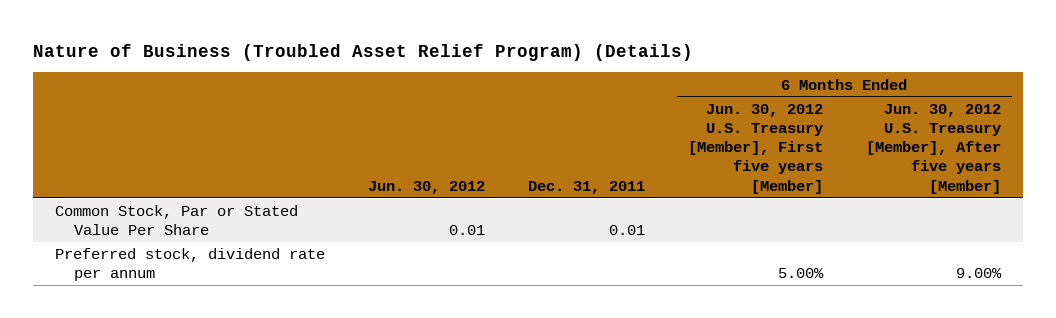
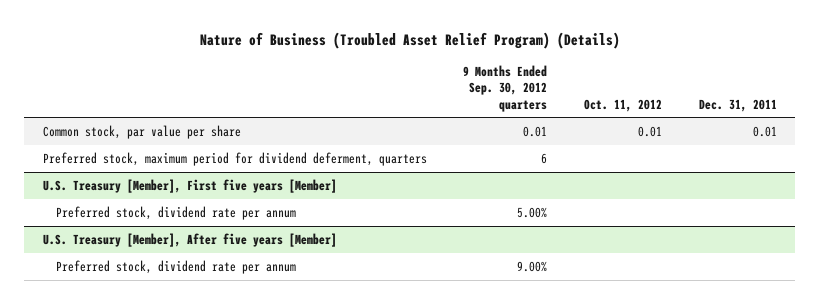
- | Jun. 30, 2012 | Dec. 31, 2011 | 6 Months Ended Jun. 30, 2012 U.S. Treasury [Member], First five years [Member] | 6 Months Ended Jun. 30, 2012 U.S. Treasury [Member], After five years [Member]
+ | 9 Months Ended Sep. 30, 2012 quarters | Oct. 11, 2012 | Dec. 31, 2011
- Common Stock, Par or Stated Value Per Share | 0.01 | 0.01 | |
- Preferred stock, dividend rate per annum | | | 5.00% | 9.00%
+ Common stock, par value per share | 0.01 | 0.01 | 0.01
+ Preferred stock, maximum period for dividend deferment, quarters | 6 | |
+ U.S. Treasury [Member], First five years [Member]
+ Preferred stock, dividend rate per annum | 5.00% | |
+ U.S. Treasury [Member], After five years [Member]
+ Preferred stock, dividend rate per annum | 9.00% | |

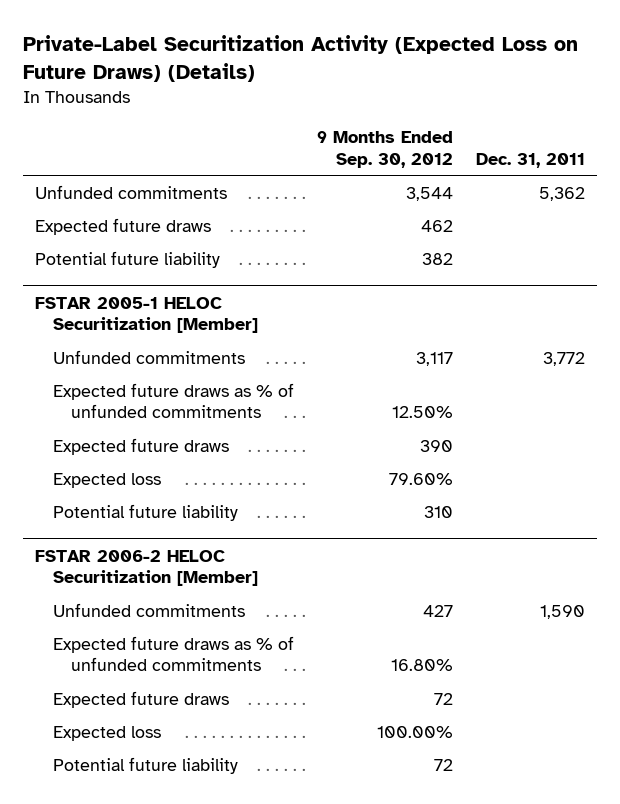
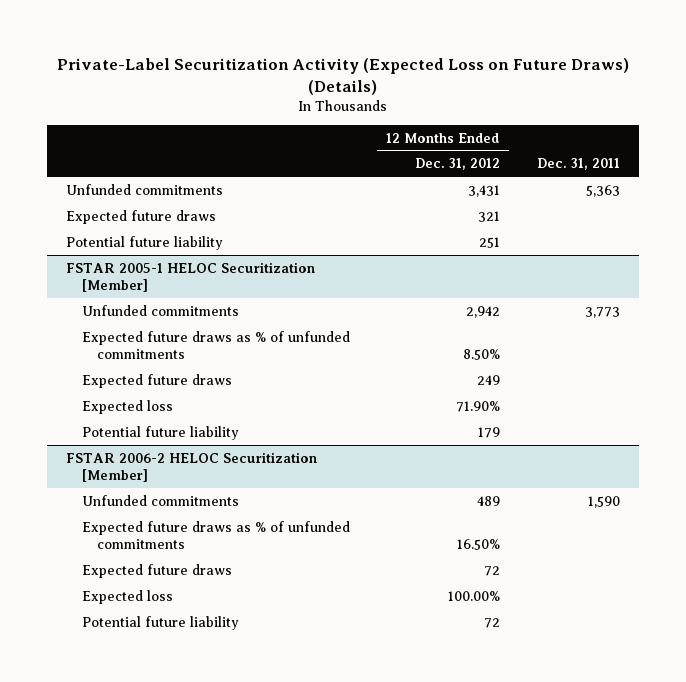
- | 9 Months Ended Sep. 30, 2012 | Dec. 31, 2011
+ | 12 Months Ended Dec. 31, 2012 | Dec. 31, 2011
- Unfunded commitments | 3,544 | 5,362
+ Unfunded commitments | 3,431 | 5,363
@ FSTAR 2005-1 HELOC Securitization [Member]
- Unfunded commitments | 3,117 | 3,772
+ Unfunded commitments | 2,942 | 3,773

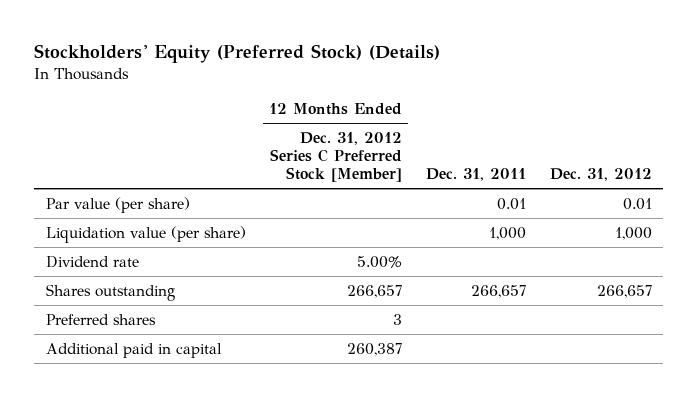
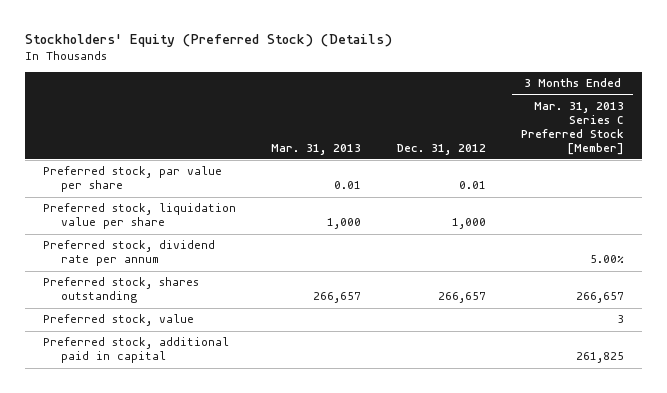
- | 12 Months Ended Dec. 31, 2012 Series C Preferred Stock [Member] | Dec. 31, 2011 | Dec. 31, 2012
+ | Mar. 31, 2013 | Dec. 31, 2012 | 3 Months Ended Mar. 31, 2013 Series C Preferred Stock [Member]
- Par value (per share) | | 0.01 | 0.01
- Liquidation value (per share) | | 1,000 | 1,000
- Dividend rate | 5.00% | |
- Shares outstanding | 266,657 | 266,657 | 266,657
- Preferred shares | 3 | |
- Additional paid in capital | 260,387 | |
+ Preferred stock, par value per share | 0.01 | 0.01 |
+ Preferred stock, liquidation value per share | 1,000 | 1,000 |
+ Preferred stock, dividend rate per annum | | | 5.00%
+ Preferred stock, shares outstanding | 266,657 | 266,657 | 266,657
+ Preferred stock, value | | | 3
+ Preferred stock, additional paid in capital | | | 261,825

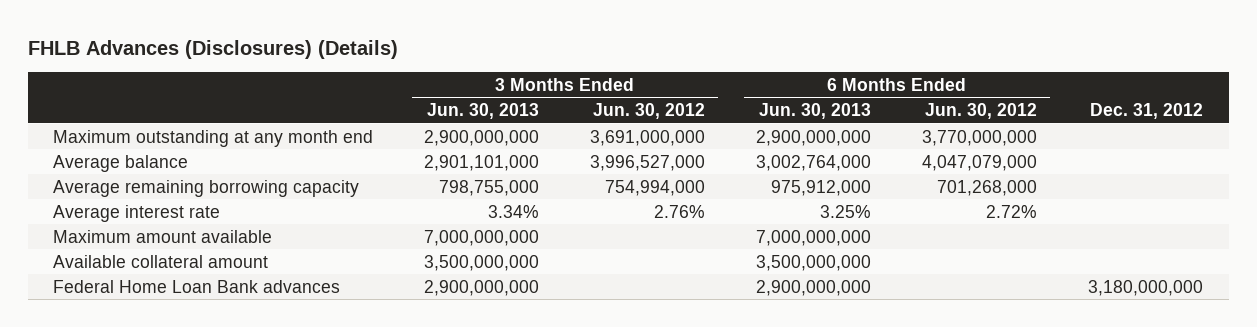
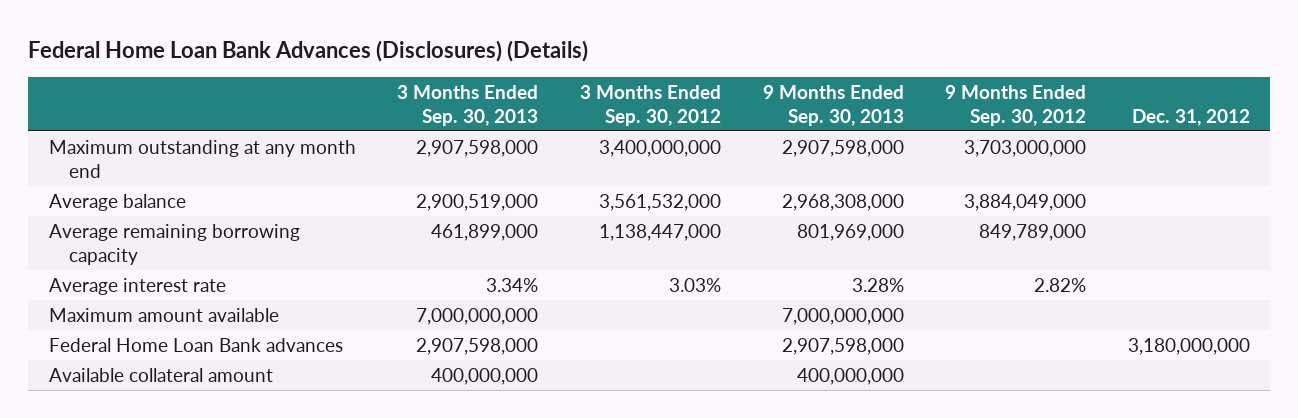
- FHLB Advances (Disclosures) (Details)
+ Federal Home Loan Bank Advances (Disclosures) (Details)
- | 3 Months Ended Jun. 30, 2013 | 3 Months Ended Jun. 30, 2012 | 6 Months Ended Jun. 30, 2013 | 6 Months Ended Jun. 30, 2012 | Dec. 31, 2012
+ | 3 Months Ended Sep. 30, 2013 | 3 Months Ended Sep. 30, 2012 | 9 Months Ended Sep. 30, 2013 | 9 Months Ended Sep. 30, 2012 | Dec. 31, 2012
moved down: Available collateral amount | 400,000,000 | | 400,000,000 | |

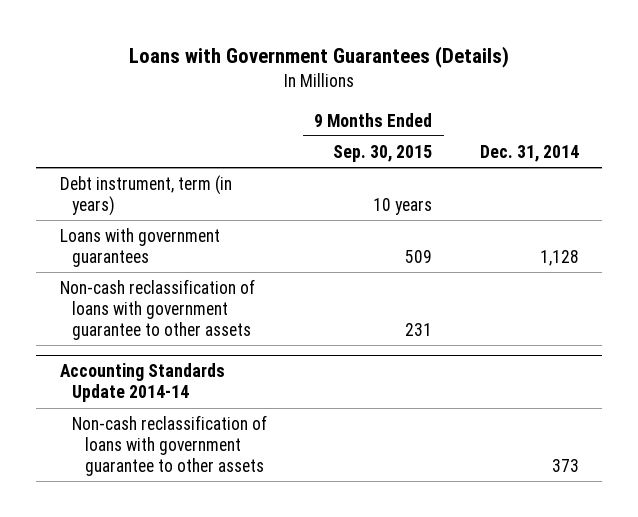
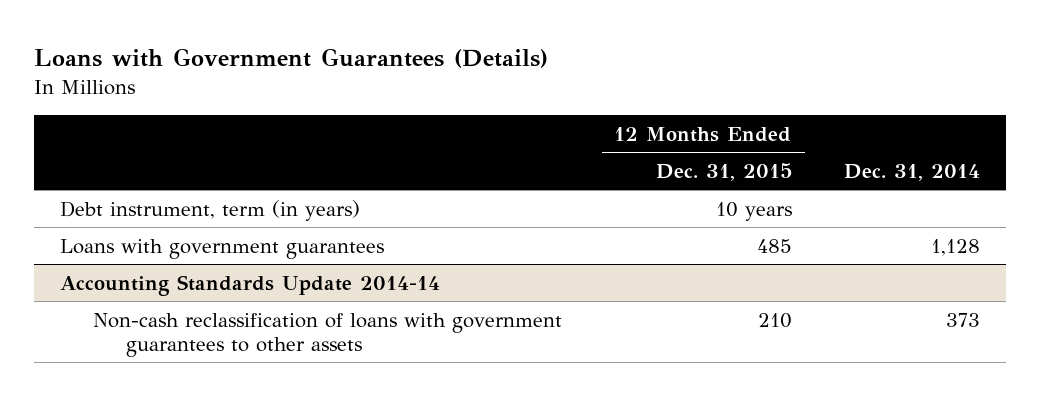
- | 9 Months Ended Sep. 30, 2015 | Dec. 31, 2014
+ | 12 Months Ended Dec. 31, 2015 | Dec. 31, 2014
- Non-cash reclassification of loans with government guarantee to other assets | 231 |
@ Accounting Standards Update 2014-14
- Non-cash reclassification of loans with government guarantee to other assets | | 373
+ Non-cash reclassification of loans with government guarantees to other assets | 210 | 373

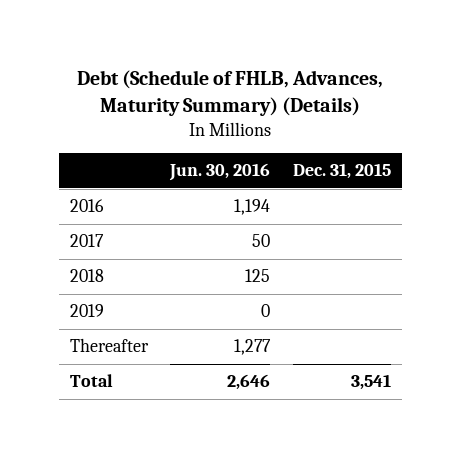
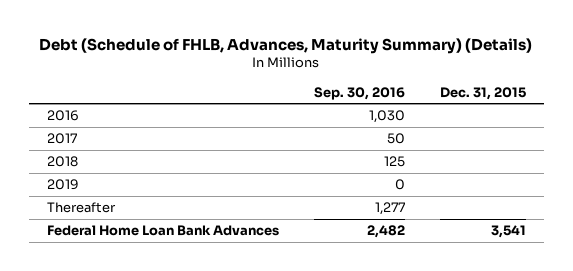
- | Jun. 30, 2016 | Dec. 31, 2015
+ | Sep. 30, 2016 | Dec. 31, 2015
- Total | 2,646 | 3,541
+ Federal Home Loan Bank Advances | 2,482 | 3,541

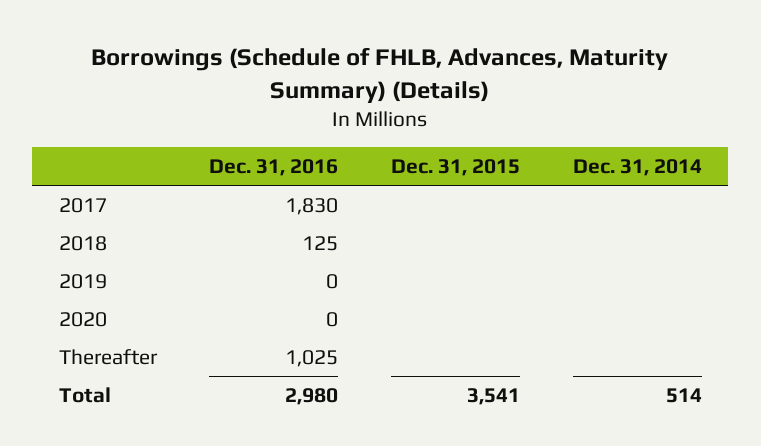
- Debt (Schedule of FHLB, Advances, Maturity Summary) (Details)
+ Borrowings (Schedule of FHLB, Advances, Maturity Summary) (Details)
- | Sep. 30, 2016 | Dec. 31, 2015
+ | Dec. 31, 2016 | Dec. 31, 2015 | Dec. 31, 2014
- 2016 | 1,030 |
+ 2020 | 0 | |
- Federal Home Loan Bank Advances | 2,482 | 3,541
+ Total | 2,980 | 3,541 | 514

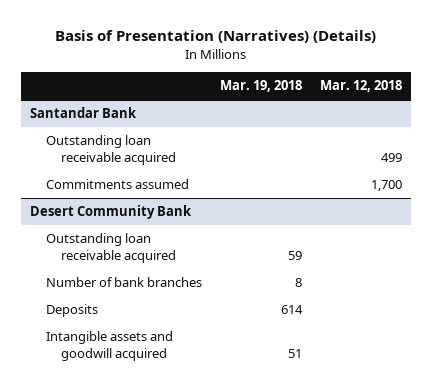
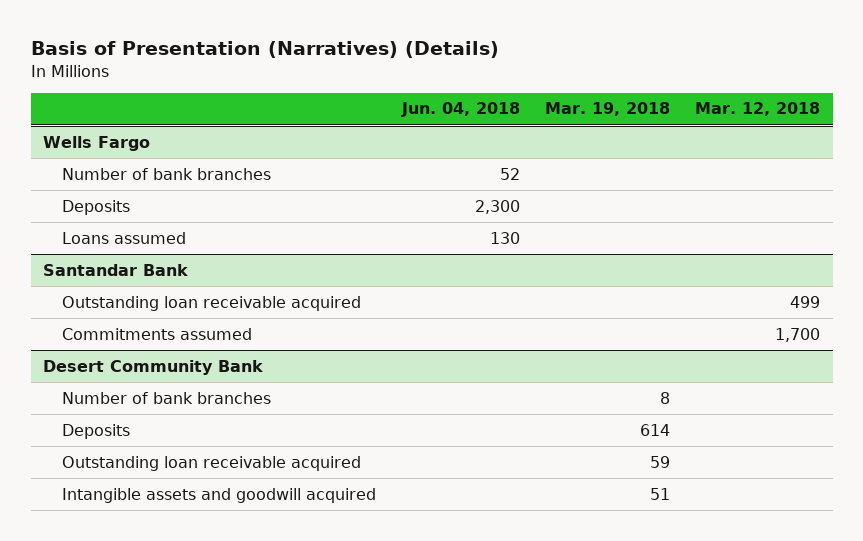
- | Mar. 19, 2018 | Mar. 12, 2018
+ | Jun. 04, 2018 | Mar. 19, 2018 | Mar. 12, 2018
+ Wells Fargo
+ Number of bank branches | 52 | |
+ Deposits | 2,300 | |
+ Loans assumed | 130 | |
@ Desert Community Bank
moved down: Outstanding loan receivable acquired | | 59 |

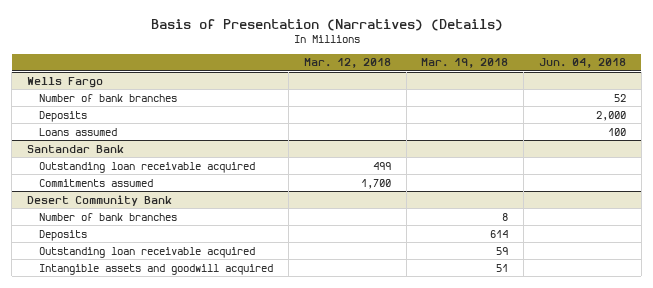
- | Jun. 04, 2018 | Mar. 19, 2018 | Mar. 12, 2018
+ | Mar. 12, 2018 | Mar. 19, 2018 | Jun. 04, 2018
@ Wells Fargo
- Deposits | 2,300 | |
- Loans assumed | 130 | |
+ Deposits | | | 2,000
+ Loans assumed | | | 100

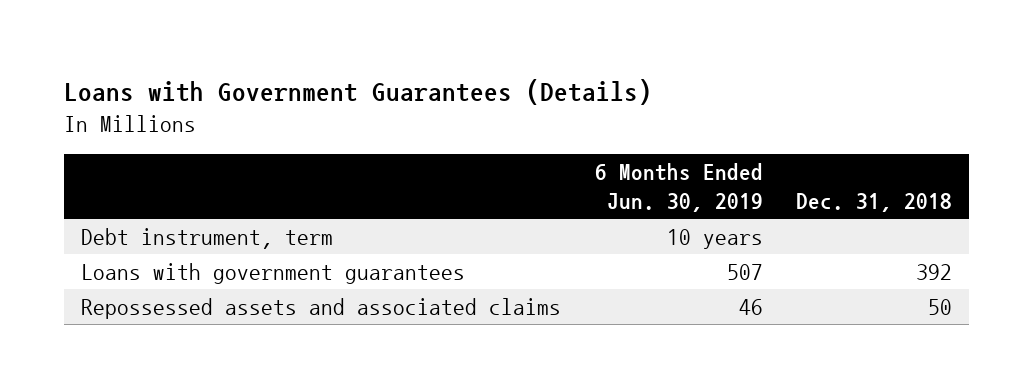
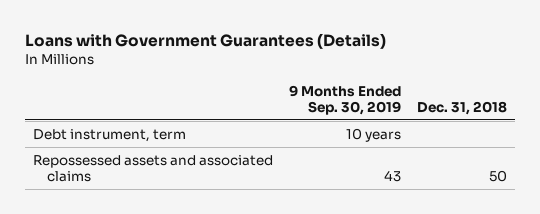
- | 6 Months Ended Jun. 30, 2019 | Dec. 31, 2018
+ | 9 Months Ended Sep. 30, 2019 | Dec. 31, 2018
- Loans with government guarantees | 507 | 392

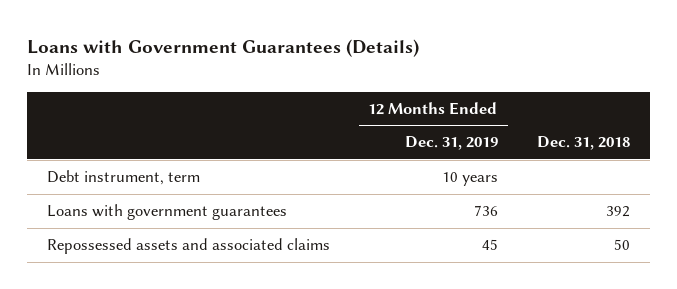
- | 9 Months Ended Sep. 30, 2019 | Dec. 31, 2018
+ | 12 Months Ended Dec. 31, 2019 | Dec. 31, 2018
+ Loans with government guarantees | 736 | 392

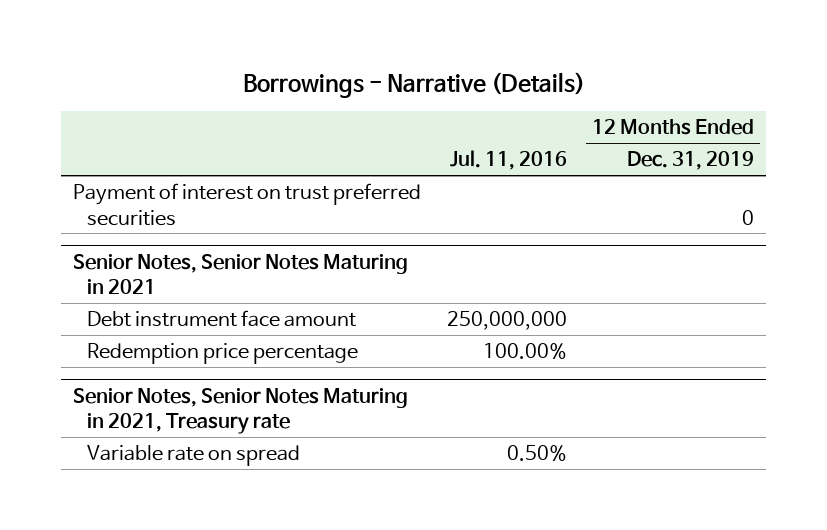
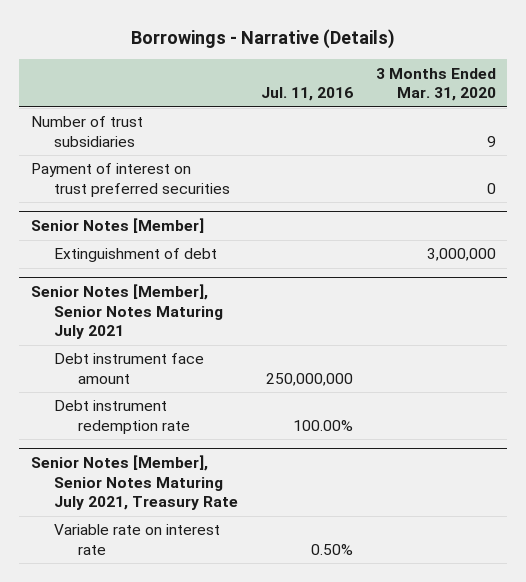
- | Jul. 11, 2016 | 12 Months Ended Dec. 31, 2019
+ | Jul. 11, 2016 | 3 Months Ended Mar. 31, 2020
+ Number of trust subsidiaries | | 9
- Senior Notes, Senior Notes Maturing in 2021
+ Senior Notes [Member]
+ Extinguishment of debt | | 3,000,000
+ Senior Notes [Member], Senior Notes Maturing July 2021
- Redemption price percentage | 100.00% |
- Senior Notes, Senior Notes Maturing in 2021, Treasury rate
- Variable rate on spread | 0.50% |
+ Debt instrument redemption rate | 100.00% |
+ Senior Notes [Member], Senior Notes Maturing July 2021, Treasury Rate
+ Variable rate on interest rate | 0.50% |

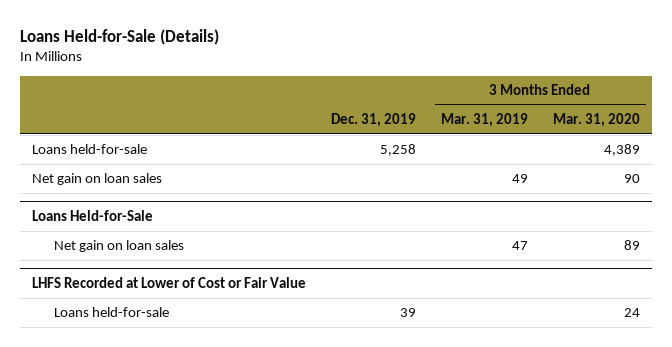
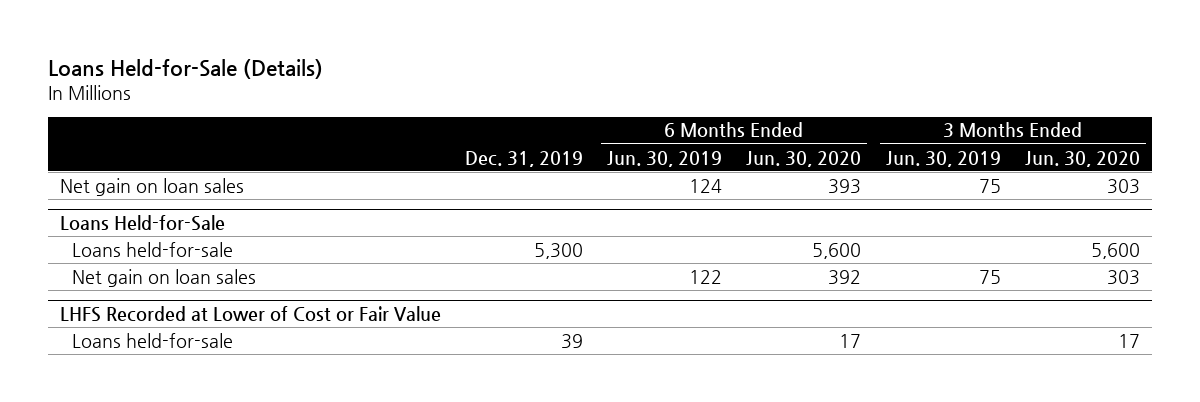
- | Dec. 31, 2019 | 3 Months Ended Mar. 31, 2019 | 3 Months Ended Mar. 31, 2020
+ | Dec. 31, 2019 | 6 Months Ended Jun. 30, 2019 | 6 Months Ended Jun. 30, 2020 | 3 Months Ended Jun. 30, 2019 | 3 Months Ended Jun. 30, 2020
- Loans held-for-sale | 5,258 | | 4,389
@ Loans Held-for-Sale
+ Loans held-for-sale | 5,300 | | 5,600 | | 5,600

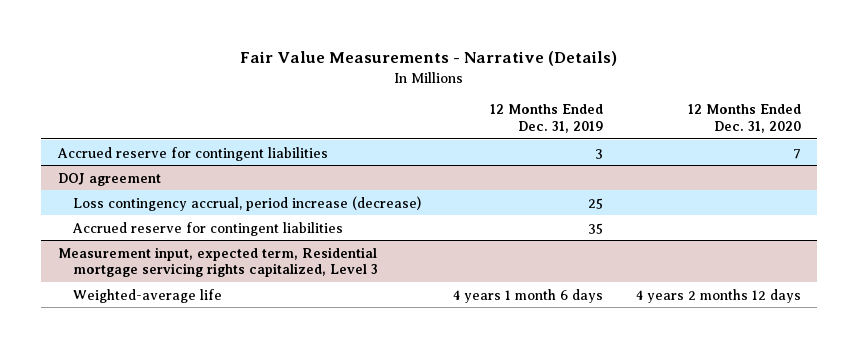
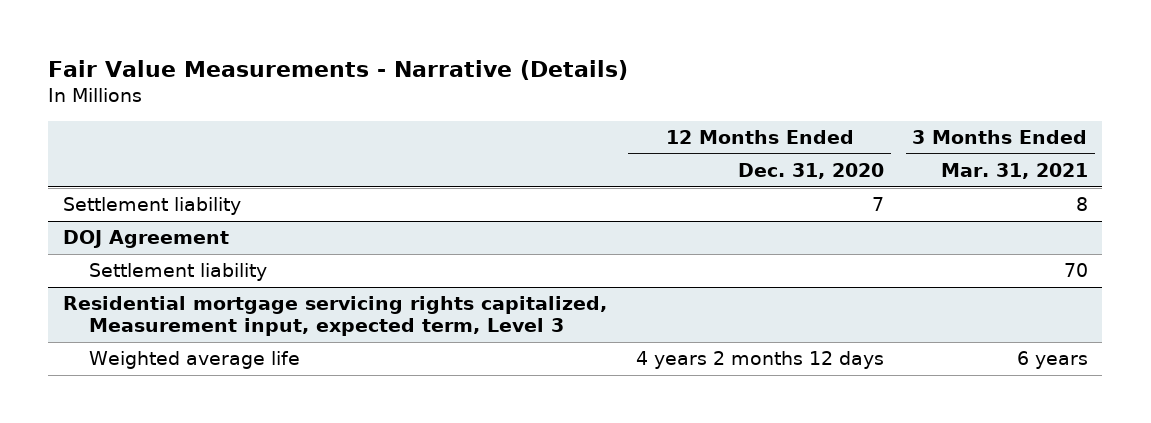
- | 12 Months Ended Dec. 31, 2019 | 12 Months Ended Dec. 31, 2020
+ | 12 Months Ended Dec. 31, 2020 | 3 Months Ended Mar. 31, 2021
- Accrued reserve for contingent liabilities | 3 | 7
- DOJ agreement
- Loss contingency accrual, period increase (decrease) | 25 |
- Accrued reserve for contingent liabilities | 35 |
- Measurement input, expected term, Residential mortgage servicing rights capitalized, Level 3
- Weighted-average life | 4 years 1 month 6 days | 4 years 2 months 12 days
+ Settlement liability | 7 | 8
+ DOJ Agreement
+ Settlement liability | | 70
+ Residential mortgage servicing rights capitalized, Measurement input, expected term, Level 3
+ Weighted average life | 4 years 2 months 12 days | 6 years

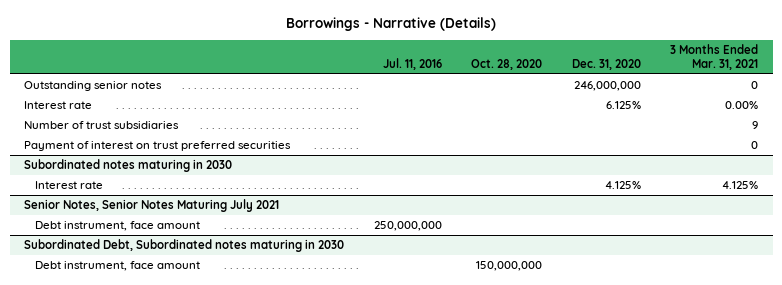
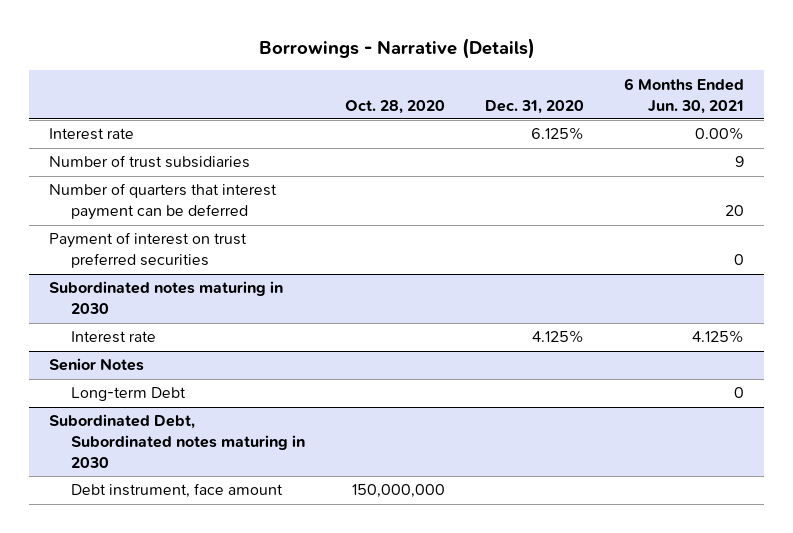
- | Jul. 11, 2016 | Oct. 28, 2020 | Dec. 31, 2020 | 3 Months Ended Mar. 31, 2021
+ | Oct. 28, 2020 | Dec. 31, 2020 | 6 Months Ended Jun. 30, 2021
- Outstanding senior notes | | | 246,000,000 | 0
+ Number of quarters that interest payment can be deferred | | | 20
- Senior Notes, Senior Notes Maturing July 2021
- Debt instrument, face amount | 250,000,000 | | |
+ Senior Notes
+ Long-term Debt | | | 0

